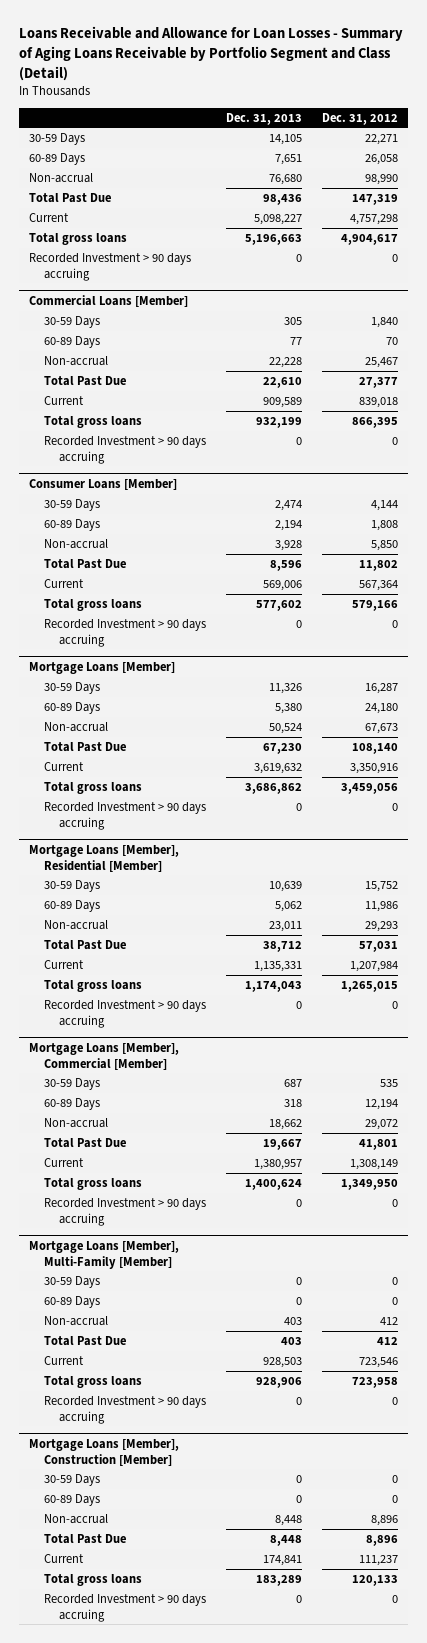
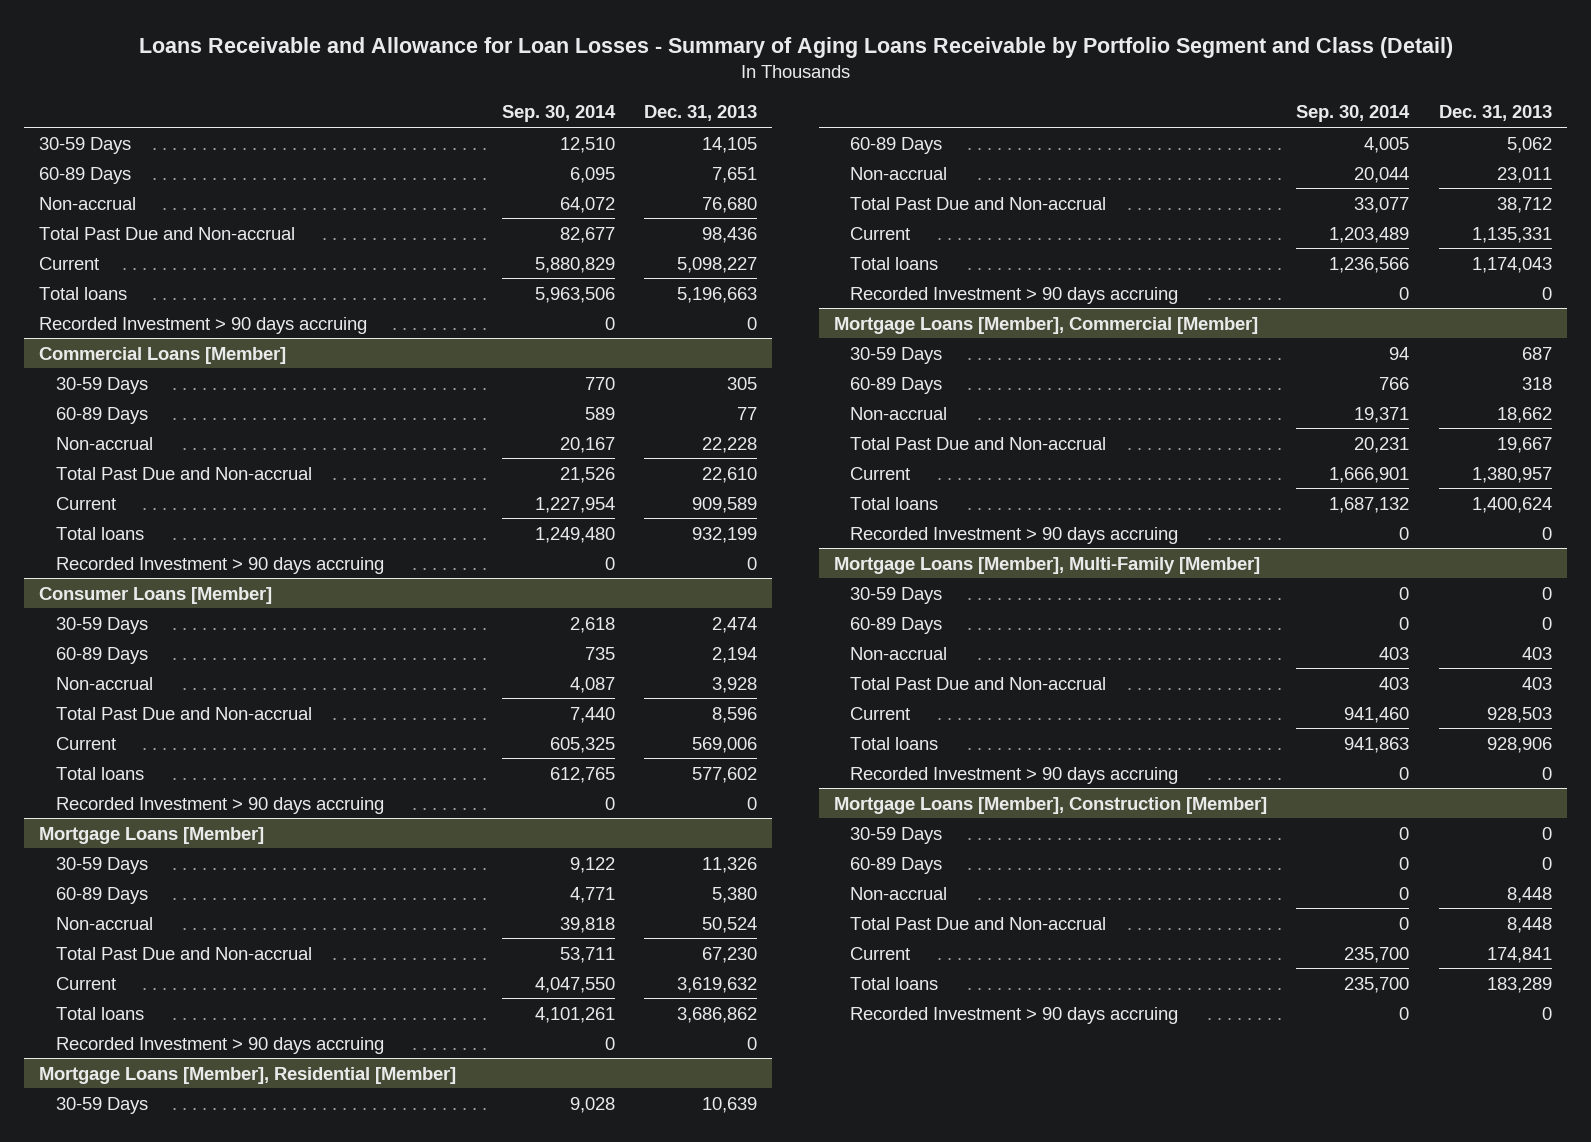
- | Dec. 31, 2013 | Dec. 31, 2012
+ | Sep. 30, 2014 | Dec. 31, 2013
- Total Past Due | 98,436 | 147,319
+ Total Past Due and Non-accrual | 82,677 | 98,436
- Total gross loans | 5,196,663 | 4,904,617
+ Total loans | 5,963,506 | 5,196,663
@ Commercial Loans [Member]
- Total Past Due | 22,610 | 27,377
+ Total Past Due and Non-accrual | 21,526 | 22,610
- Total gross loans | 932,199 | 866,395
+ Total loans | 1,249,480 | 932,199
@ Consumer Loans [Member]
- Total Past Due | 8,596 | 11,802
+ Total Past Due and Non-accrual | 7,440 | 8,596
- Total gross loans | 577,602 | 579,166
+ Total loans | 612,765 | 577,602
@ Mortgage Loans [Member]
- Total Past Due | 67,230 | 108,140
+ Total Past Due and Non-accrual | 53,711 | 67,230
- Total gross loans | 3,686,862 | 3,459,056
+ Total loans | 4,101,261 | 3,686,862
@ Mortgage Loans [Member], Residential [Member]
- Total Past Due | 38,712 | 57,031
+ Total Past Due and Non-accrual | 33,077 | 38,712
- Total gross loans | 1,174,043 | 1,265,015
+ Total loans | 1,236,566 | 1,174,043
@ Mortgage Loans [Member], Commercial [Member]
- Total Past Due | 19,667 | 41,801
+ Total Past Due and Non-accrual | 20,231 | 19,667
- Total gross loans | 1,400,624 | 1,349,950
+ Total loans | 1,687,132 | 1,400,624
@ Mortgage Loans [Member], Multi-Family [Member]
- Total Past Due | 403 | 412
+ Total Past Due and Non-accrual | 403 | 403
- Total gross loans | 928,906 | 723,958
+ Total loans | 941,863 | 928,906
@ Mortgage Loans [Member], Construction [Member]
- Total Past Due | 8,448 | 8,896
+ Total Past Due and Non-accrual | 0 | 8,448
- Total gross loans | 183,289 | 120,133
+ Total loans | 235,700 | 183,289

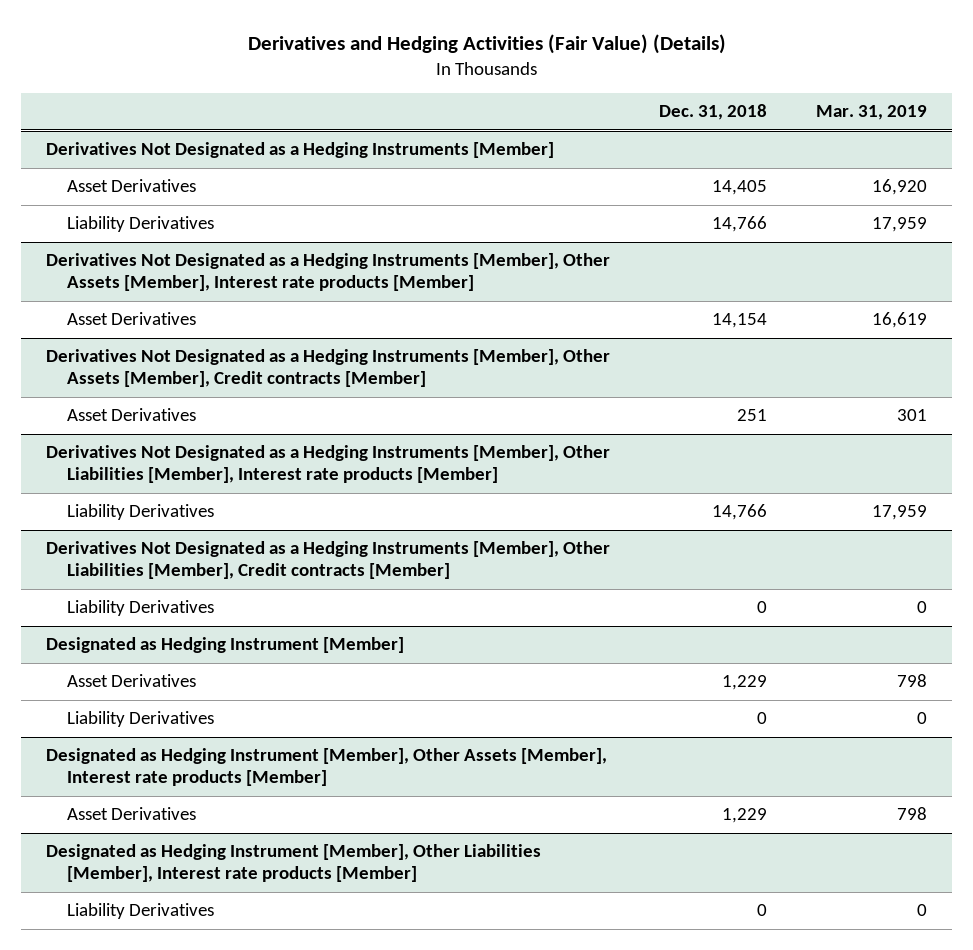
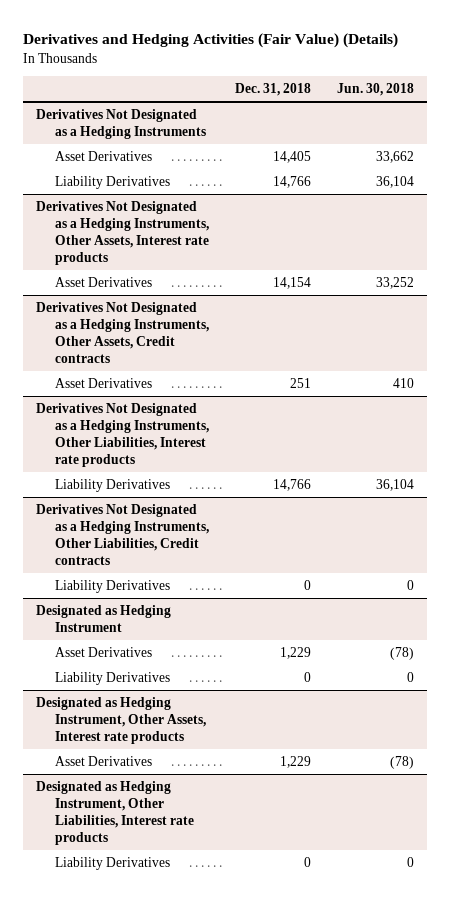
- | Dec. 31, 2018 | Mar. 31, 2019
+ | Dec. 31, 2018 | Jun. 30, 2018
- Derivatives Not Designated as a Hedging Instruments [Member]
+ Derivatives Not Designated as a Hedging Instruments
- Derivatives Not Designated as a Hedging Instruments [Member], Other Assets [Member], Interest rate products [Member]
+ Derivatives Not Designated as a Hedging Instruments, Other Assets, Interest rate products
- Derivatives Not Designated as a Hedging Instruments [Member], Other Assets [Member], Credit contracts [Member]
+ Derivatives Not Designated as a Hedging Instruments, Other Assets, Credit contracts
- Derivatives Not Designated as a Hedging Instruments [Member], Other Liabilities [Member], Interest rate products [Member]
+ Derivatives Not Designated as a Hedging Instruments, Other Liabilities, Interest rate products
- Derivatives Not Designated as a Hedging Instruments [Member], Other Liabilities [Member], Credit contracts [Member]
+ Derivatives Not Designated as a Hedging Instruments, Other Liabilities, Credit contracts
- Designated as Hedging Instrument [Member]
+ Designated as Hedging Instrument
- Designated as Hedging Instrument [Member], Other Assets [Member], Interest rate products [Member]
+ Designated as Hedging Instrument, Other Assets, Interest rate products
- Designated as Hedging Instrument [Member], Other Liabilities [Member], Interest rate products [Member]
+ Designated as Hedging Instrument, Other Liabilities, Interest rate products

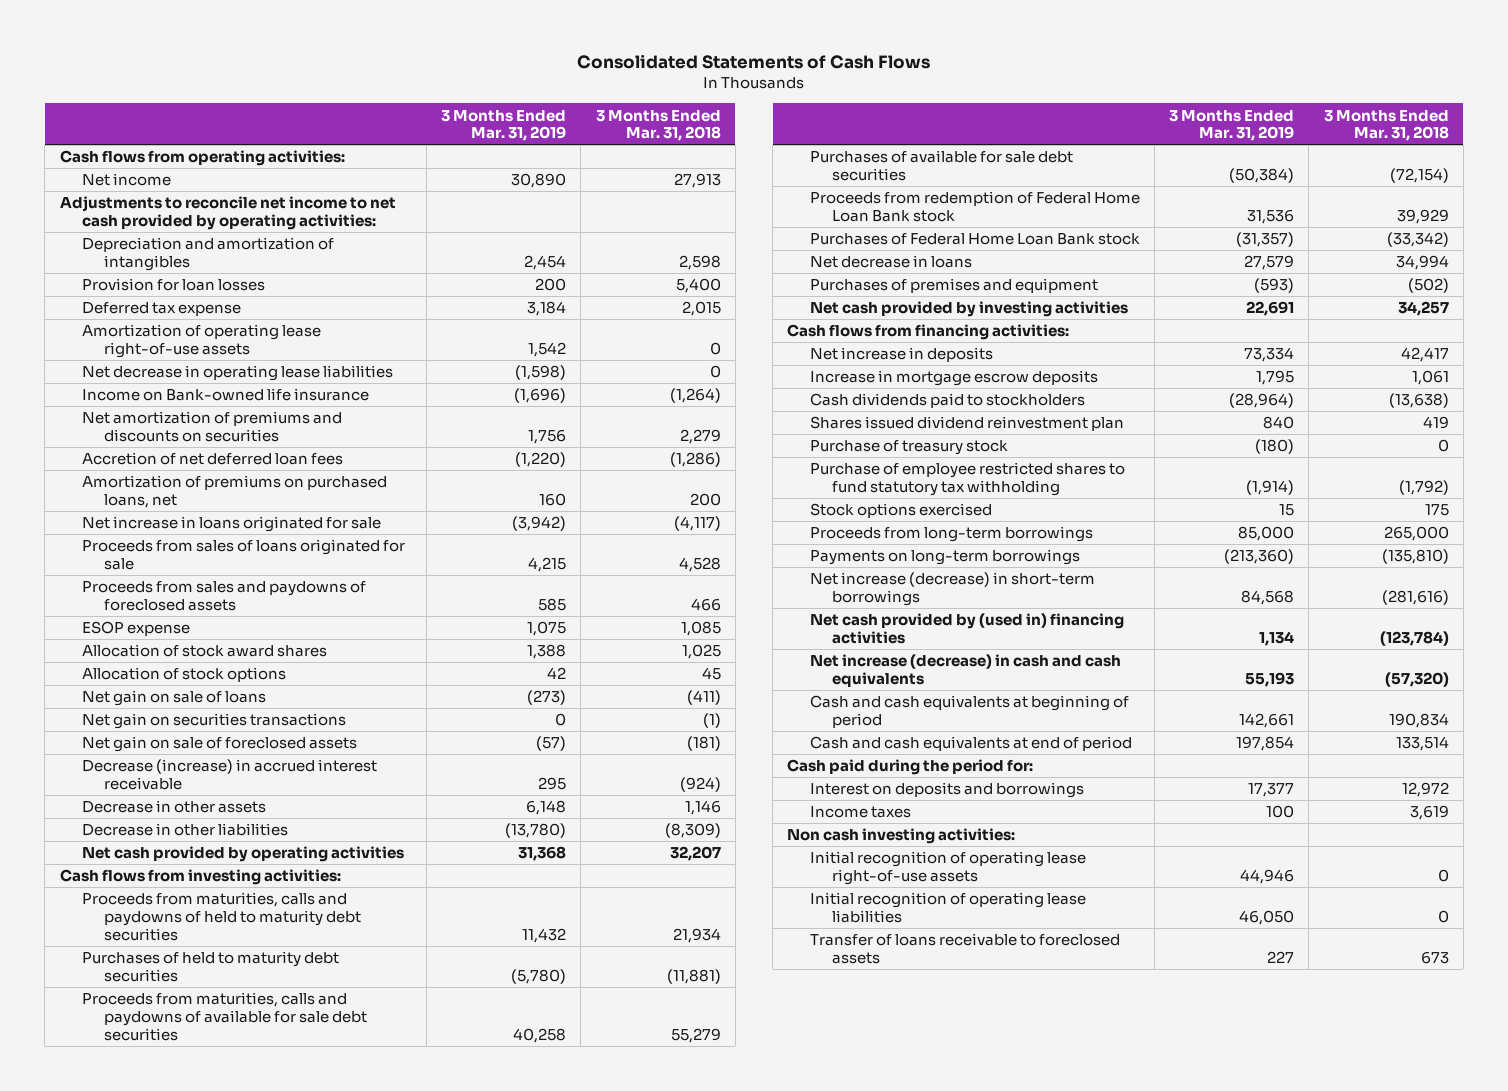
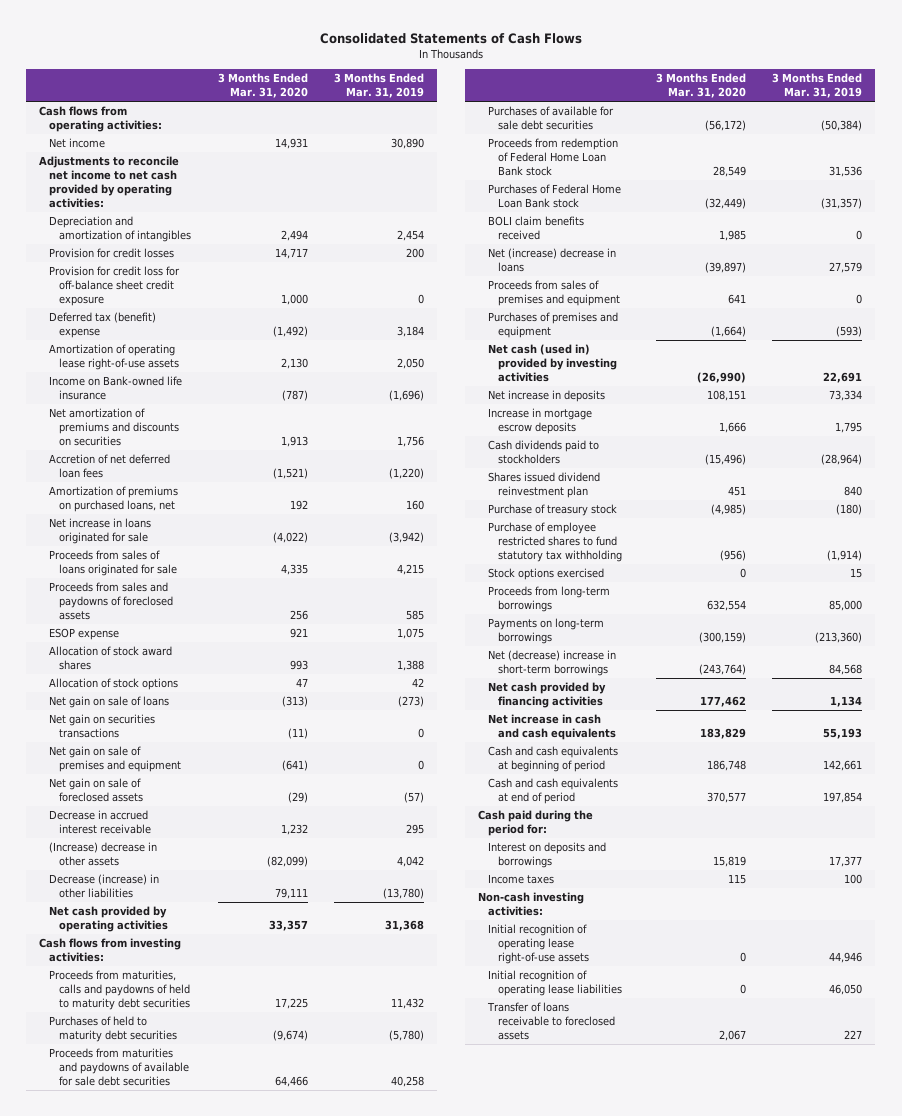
- | 3 Months Ended Mar. 31, 2019 | 3 Months Ended Mar. 31, 2018
+ | 3 Months Ended Mar. 31, 2020 | 3 Months Ended Mar. 31, 2019
- Provision for loan losses | 200 | 5,400
- Deferred tax expense | 3,184 | 2,015
- Amortization of operating lease right-of-use assets | 1,542 | 0
- Net decrease in operating lease liabilities | (1,598) | 0
+ Provision for credit losses | 14,717 | 200
+ Provision for credit loss for off-balance sheet credit exposure | 1,000 | 0
+ Deferred tax (benefit) expense | (1,492) | 3,184
+ Amortization of operating lease right-of-use assets | 2,130 | 2,050
+ Net gain on sale of premises and equipment | (641) | 0
- Decrease (increase) in accrued interest receivable | 295 | (924)
- Decrease in other assets | 6,148 | 1,146
- Decrease in other liabilities | (13,780) | (8,309)
+ Decrease in accrued interest receivable | 1,232 | 295
+ (Increase) decrease in other assets | (82,099) | 4,042
+ Decrease (increase) in other liabilities | 79,111 | (13,780)
- Proceeds from maturities, calls and paydowns of available for sale debt securities | 40,258 | 55,279
+ Proceeds from maturities and paydowns of available for sale debt securities | 64,466 | 40,258
- Net decrease in loans | 27,579 | 34,994
+ BOLI claim benefits received | 1,985 | 0
+ Net (increase) decrease in loans | (39,897) | 27,579
+ Proceeds from sales of premises and equipment | 641 | 0
- Net cash provided by investing activities | 22,691 | 34,257
- Cash flows from financing activities:
+ Net cash (used in) provided by investing activities | (26,990) | 22,691
- Net increase (decrease) in short-term borrowings | 84,568 | (281,616)
- Net cash provided by (used in) financing activities | 1,134 | (123,784)
- Net increase (decrease) in cash and cash equivalents | 55,193 | (57,320)
+ Net (decrease) increase in short-term borrowings | (243,764) | 84,568
+ Net cash provided by financing activities | 177,462 | 1,134
+ Net increase in cash and cash equivalents | 183,829 | 55,193
- Non cash investing activities:
+ Non-cash investing activities:

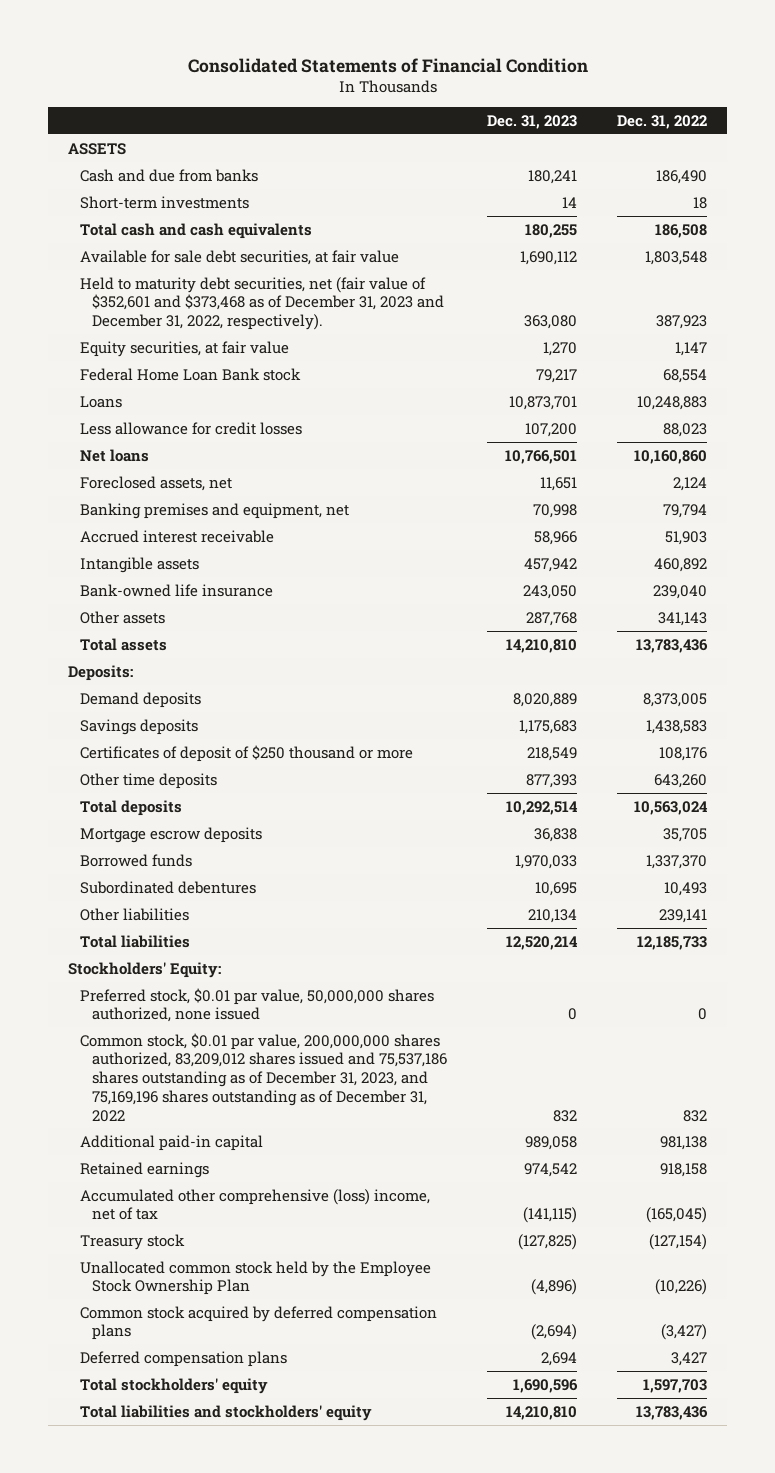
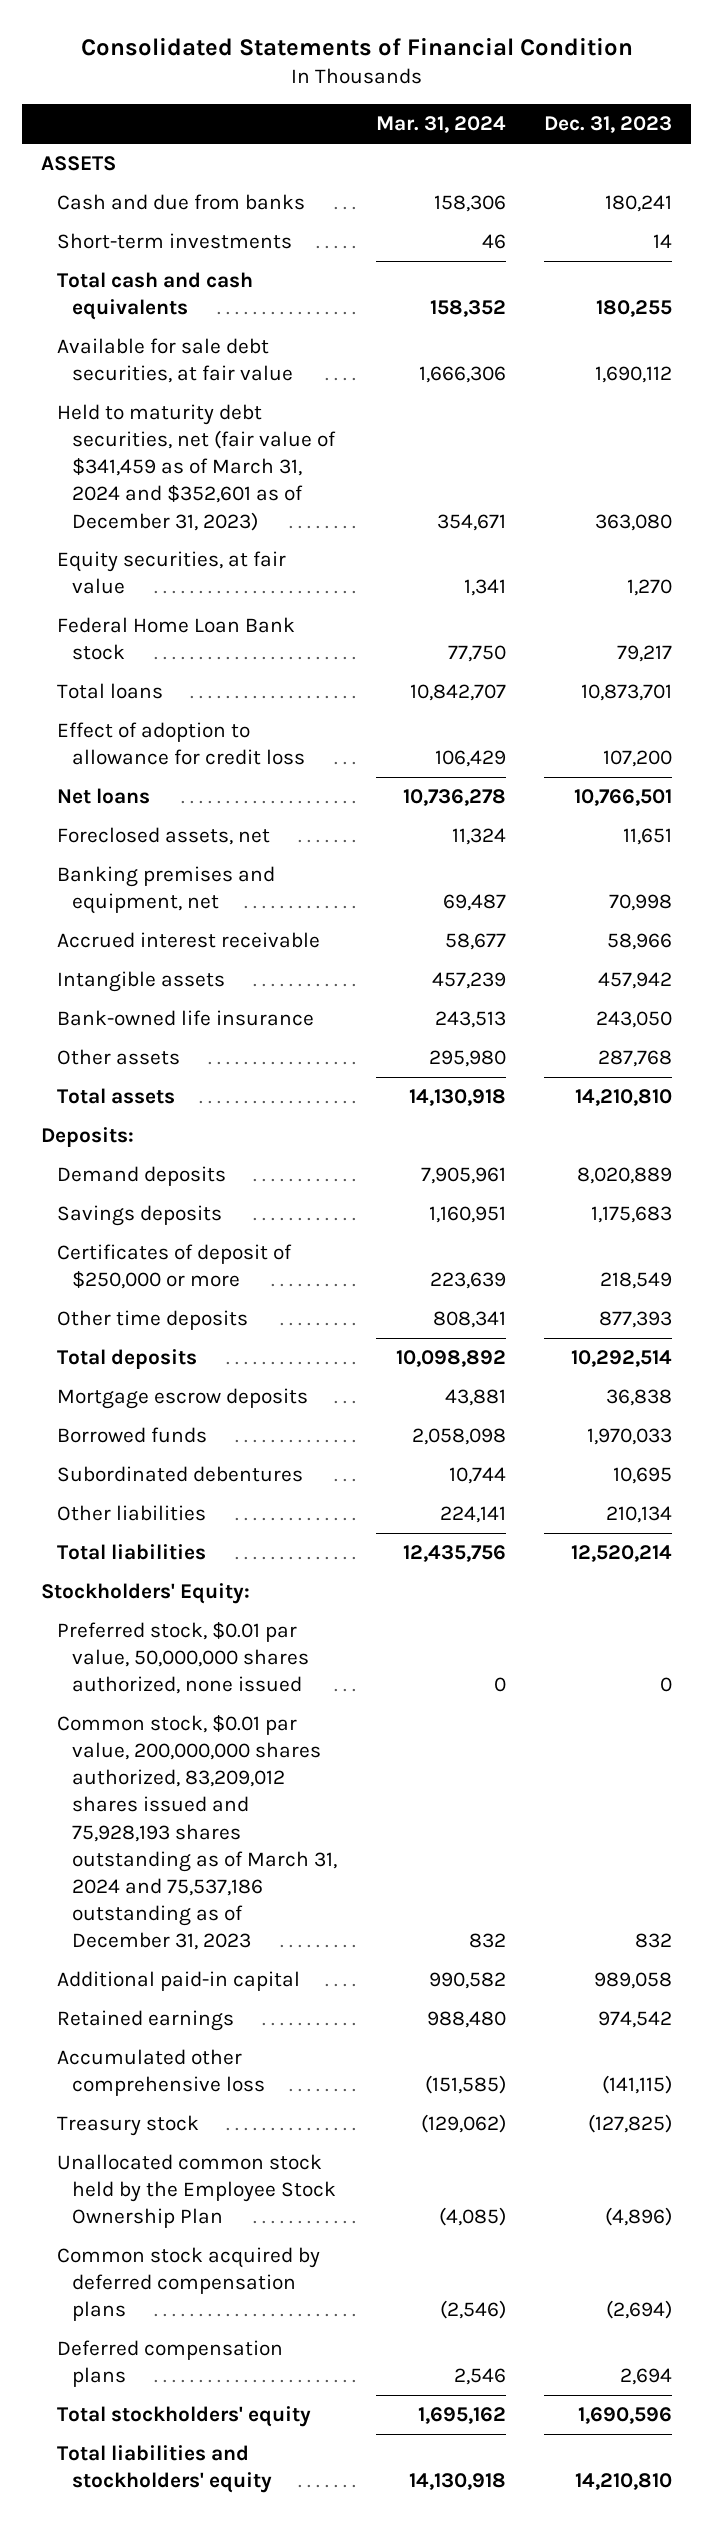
- | Dec. 31, 2023 | Dec. 31, 2022
+ | Mar. 31, 2024 | Dec. 31, 2023
- Held to maturity debt securities, net (fair value of $352,601 and $373,468 as of December 31, 2023 and December 31, 2022, respectively). | 363,080 | 387,923
+ Held to maturity debt securities, net (fair value of $341,459 as of March 31, 2024 and $352,601 as of December 31, 2023) | 354,671 | 363,080
- Loans | 10,873,701 | 10,248,883
- Less allowance for credit losses | 107,200 | 88,023
+ Total loans | 10,842,707 | 10,873,701
+ Effect of adoption to allowance for credit loss | 106,429 | 107,200
- Certificates of deposit of $250 thousand or more | 218,549 | 108,176
+ Certificates of deposit of $250,000 or more | 223,639 | 218,549
- Common stock, $0.01 par value, 200,000,000 shares authorized, 83,209,012 shares issued and 75,537,186 shares outstanding as of December 31, 2023, and 75,169,196 shares outstanding as of December 31, 2022 | 832 | 832
+ Common stock, $0.01 par value, 200,000,000 shares authorized, 83,209,012 shares issued and 75,928,193 shares outstanding as of March 31, 2024 and 75,537,186 outstanding as of December 31, 2023 | 832 | 832
- Accumulated other comprehensive (loss) income, net of tax | (141,115) | (165,045)
+ Accumulated other comprehensive loss | (151,585) | (141,115)

